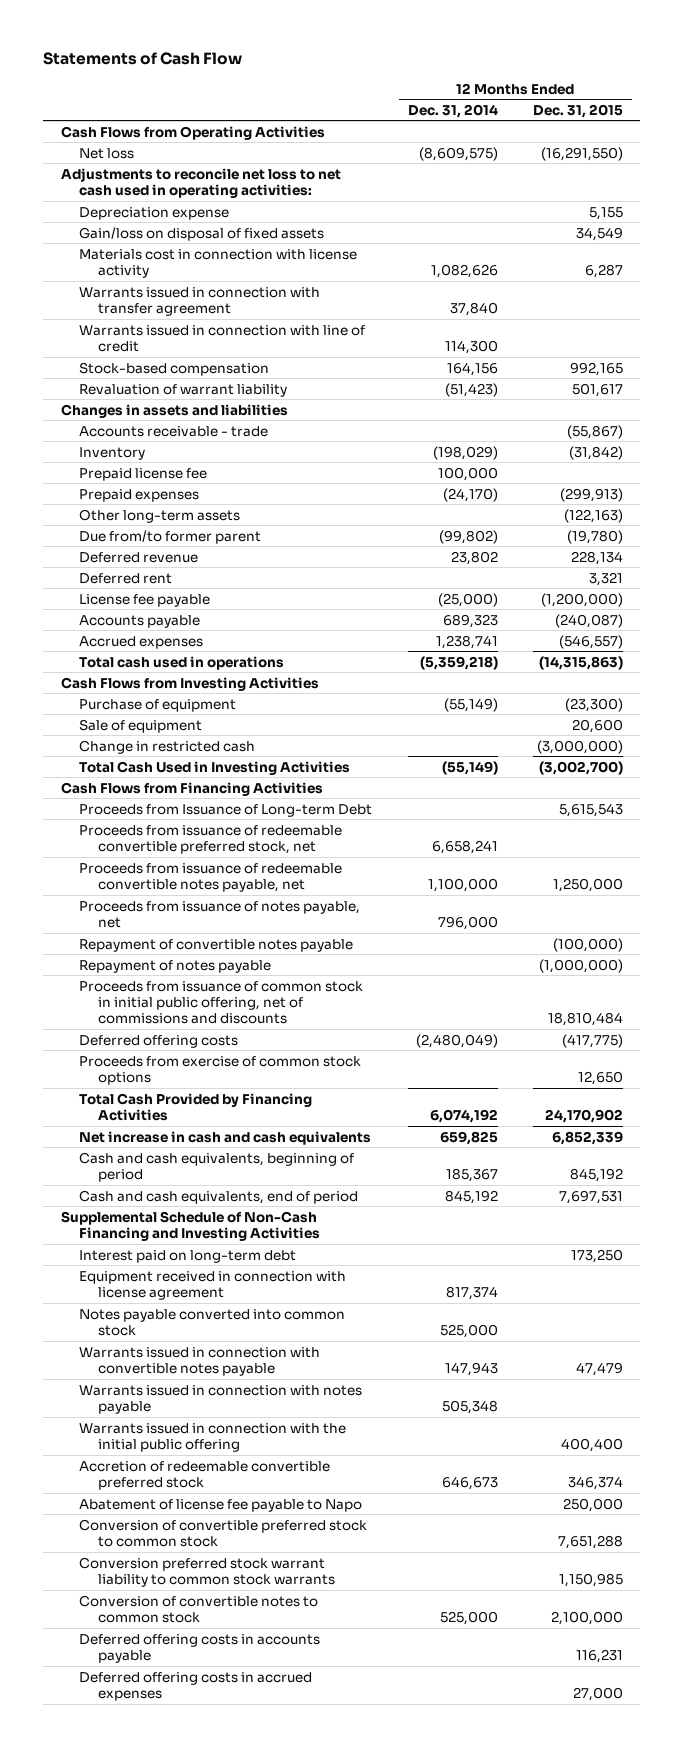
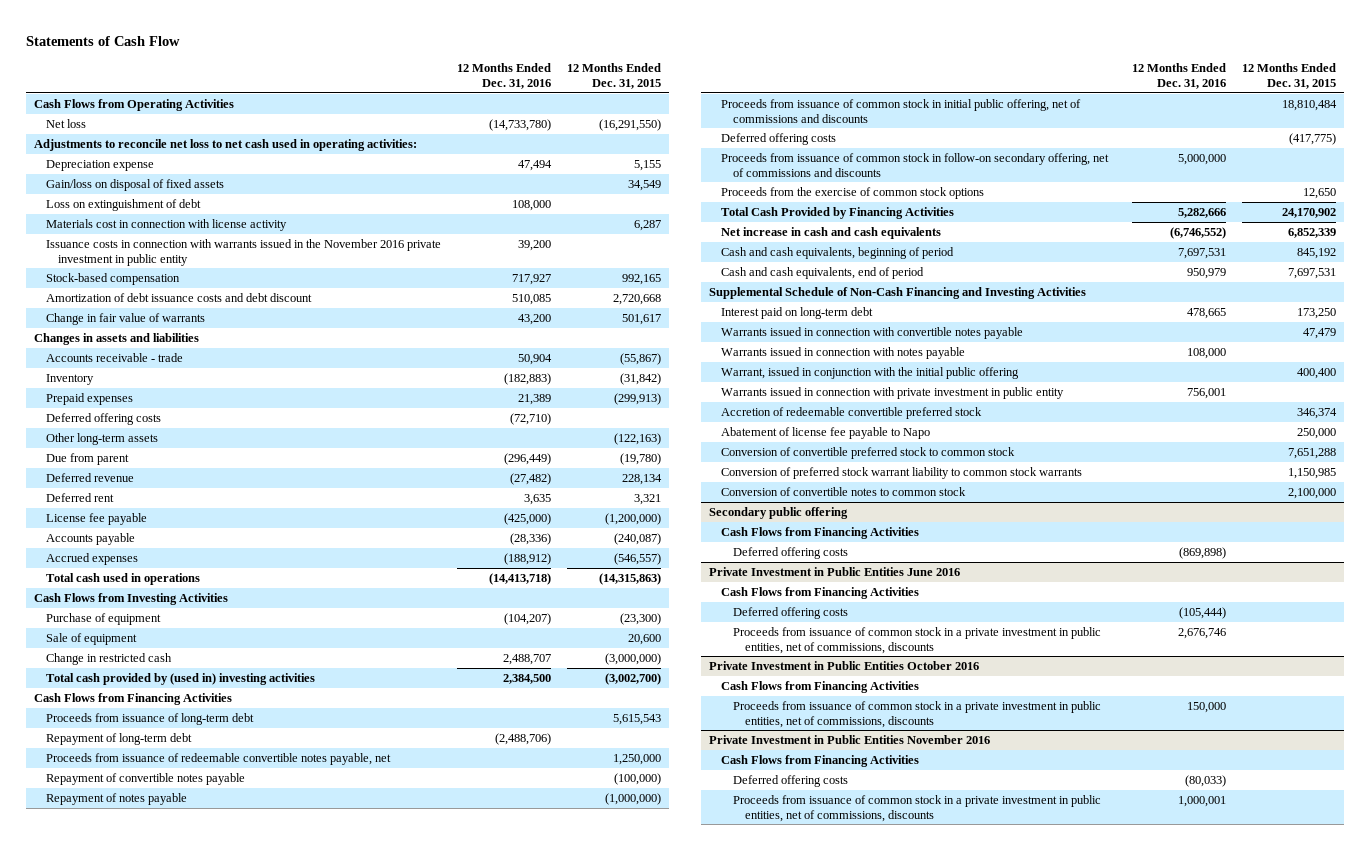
- | 12 Months Ended Dec. 31, 2014 | 12 Months Ended Dec. 31, 2015
+ | 12 Months Ended Dec. 31, 2016 | 12 Months Ended Dec. 31, 2015
+ Loss on extinguishment of debt | 108,000 |
- Warrants issued in connection with transfer agreement | 37,840 |
- Warrants issued in connection with line of credit | 114,300 |
+ Issuance costs in connection with warrants issued in the November 2016 private investment in public entity | 39,200 |
- Revaluation of warrant liability | (51,423) | 501,617
+ Amortization of debt issuance costs and debt discount | 510,085 | 2,720,668
+ Change in fair value of warrants | 43,200 | 501,617
- Prepaid license fee | 100,000 |
+ Deferred offering costs | (72,710) |
- Due from/to former parent | (99,802) | (19,780)
+ Due from parent | (296,449) | (19,780)
- Total Cash Used in Investing Activities | (55,149) | (3,002,700)
+ Total cash provided by (used in) investing activities | 2,384,500 | (3,002,700)
- Proceeds from Issuance of Long-term Debt | | 5,615,543
- Proceeds from issuance of redeemable convertible preferred stock, net | 6,658,241 |
+ Proceeds from issuance of long-term debt | | 5,615,543
+ Repayment of long-term debt | (2,488,706) |
- Proceeds from issuance of notes payable, net | 796,000 |
- Proceeds from exercise of common stock options | | 12,650
+ Proceeds from issuance of common stock in follow-on secondary offering, net of commissions and discounts | 5,000,000 |
+ Proceeds from the exercise of common stock options | | 12,650
- Equipment received in connection with license agreement | 817,374 |
- Notes payable converted into common stock | 525,000 |
- Warrants issued in connection with the initial public offering | | 400,400
+ Warrant, issued in conjunction with the initial public offering | | 400,400
+ Warrants issued in connection with private investment in public entity | 756,001 |
- Conversion preferred stock warrant liability to common stock warrants | | 1,150,985
+ Conversion of preferred stock warrant liability to common stock warrants | | 1,150,985
- Deferred offering costs in accounts payable | | 116,231
- Deferred offering costs in accrued expenses | | 27,000
+ Secondary public offering
+ Cash Flows from Financing Activities
+ Deferred offering costs | (869,898) |
+ Private Investment in Public Entities June 2016
+ Cash Flows from Financing Activities
+ Deferred offering costs | (105,444) |
+ Proceeds from issuance of common stock in a private investment in public entities, net of commissions, discounts | 2,676,746 |
+ Private Investment in Public Entities October 2016
+ Cash Flows from Financing Activities
+ Proceeds from issuance of common stock in a private investment in public entities, net of commissions, discounts | 150,000 |
+ Private Investment in Public Entities November 2016
+ Cash Flows from Financing Activities
+ Deferred offering costs | (80,033) |
+ Proceeds from issuance of common stock in a private investment in public entities, net of commissions, discounts | 1,000,001 |

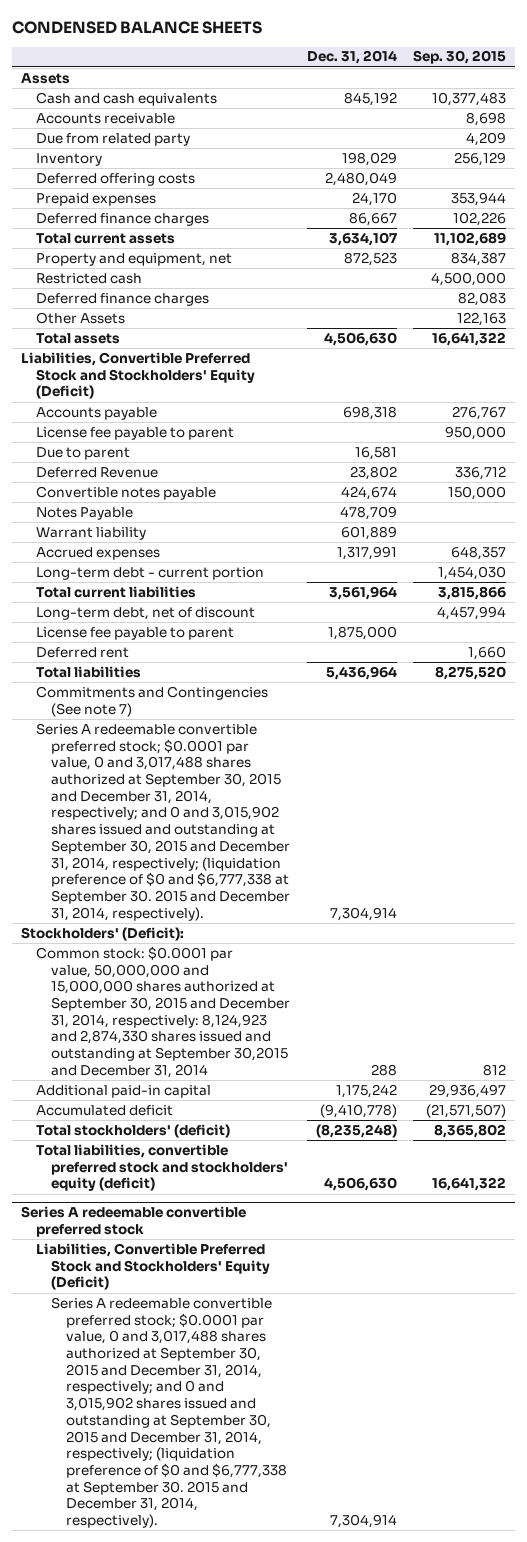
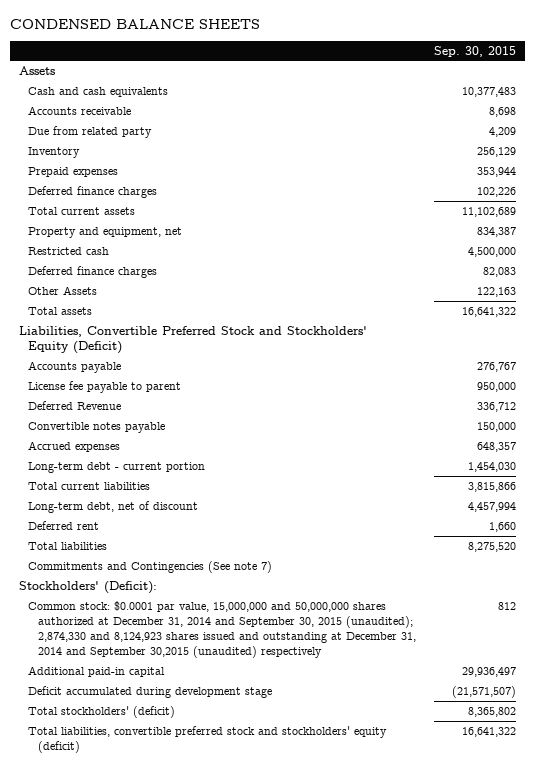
- | Dec. 31, 2014 | Sep. 30, 2015
+ | Sep. 30, 2015
- Deferred offering costs | 2,480,049 |
- Due to parent | 16,581 |
- Notes Payable | 478,709 |
- Warrant liability | 601,889 |
- License fee payable to parent | 1,875,000 |
- Series A redeemable convertible preferred stock; $0.0001 par value, 0 and 3,017,488 shares authorized at September 30, 2015 and December 31, 2014, respectively; and 0 and 3,015,902 shares issued and outstanding at September 30, 2015 and December 31, 2014, respectively; (liquidation preference of $0 and $6,777,338 at September 30. 2015 and December 31, 2014, respectively). | 7,304,914 |
- Common stock: $0.0001 par value, 50,000,000 and 15,000,000 shares authorized at September 30, 2015 and December 31, 2014, respectively: 8,124,923 and 2,874,330 shares issued and outstanding at September 30,2015 and December 31, 2014 | 288 | 812
+ Common stock: $0.0001 par value, 15,000,000 and 50,000,000 shares authorized at December 31, 2014 and September 30, 2015 (unaudited); 2,874,330 and 8,124,923 shares issued and outstanding at December 31, 2014 and September 30,2015 (unaudited) respectively | 812
- Accumulated deficit | (9,410,778) | (21,571,507)
+ Deficit accumulated during development stage | (21,571,507)
- Series A redeemable convertible preferred stock
- Liabilities, Convertible Preferred Stock and Stockholders' Equity (Deficit)
- Series A redeemable convertible preferred stock; $0.0001 par value, 0 and 3,017,488 shares authorized at September 30, 2015 and December 31, 2014, respectively; and 0 and 3,015,902 shares issued and outstanding at September 30, 2015 and December 31, 2014, respectively; (liquidation preference of $0 and $6,777,338 at September 30. 2015 and December 31, 2014, respectively). | 7,304,914 |

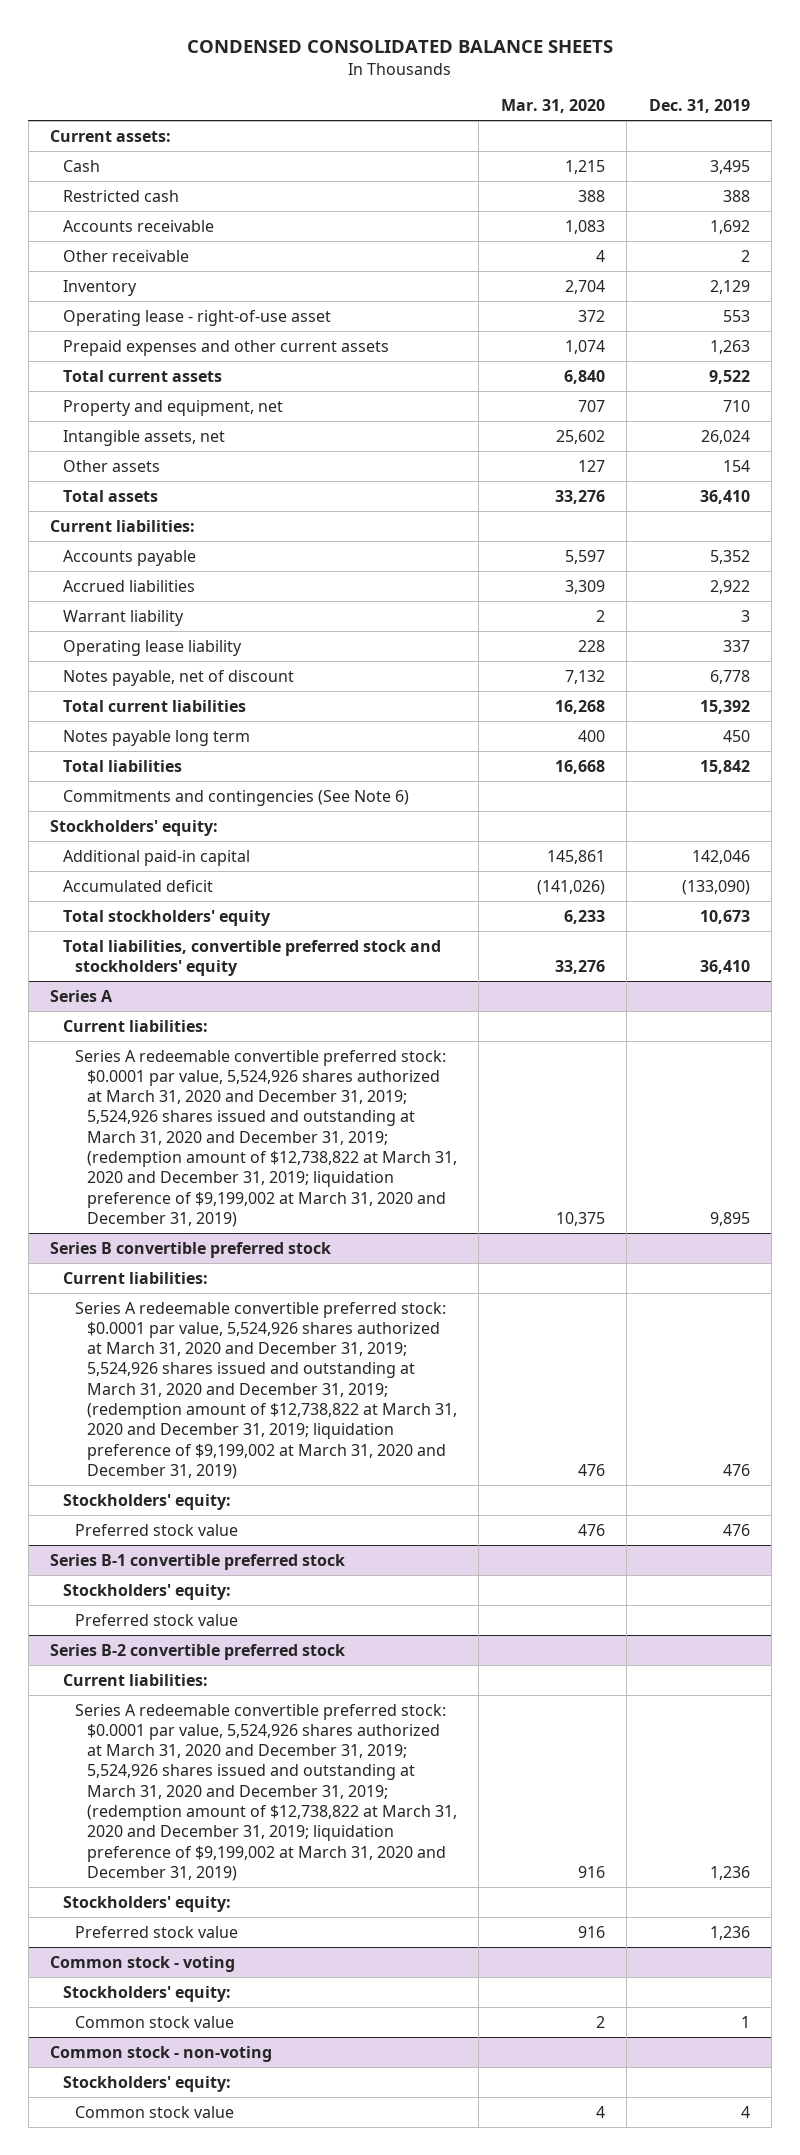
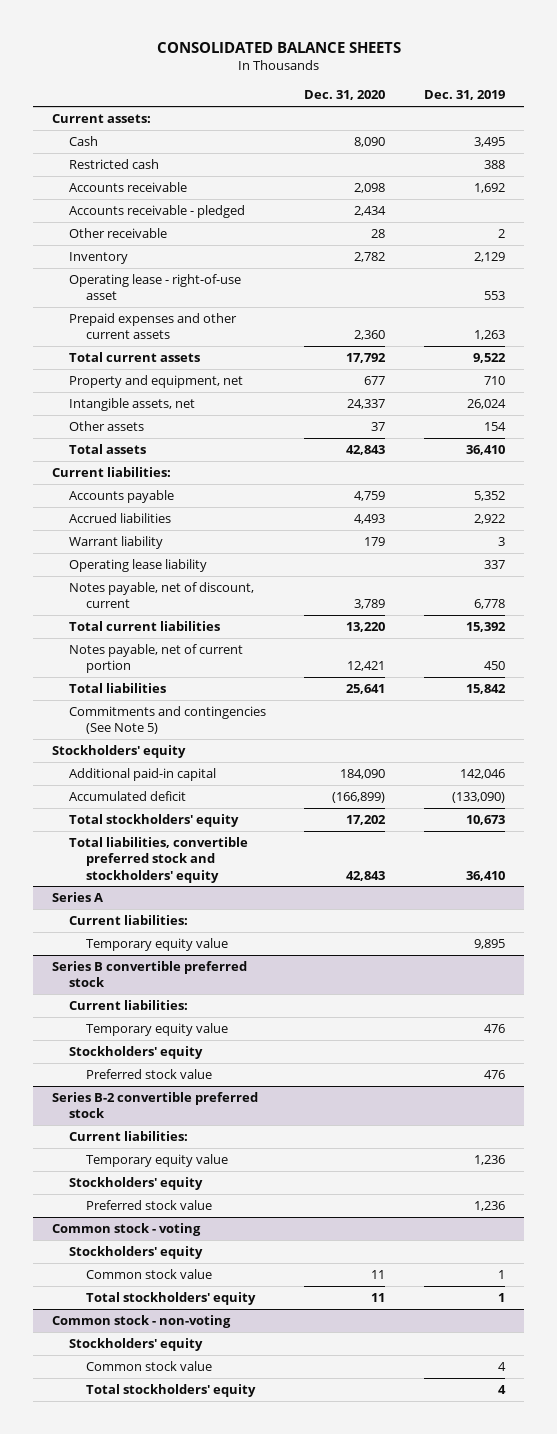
- CONDENSED CONSOLIDATED BALANCE SHEETS
+ CONSOLIDATED BALANCE SHEETS
- | Mar. 31, 2020 | Dec. 31, 2019
+ | Dec. 31, 2020 | Dec. 31, 2019
+ Accounts receivable - pledged | 2,434 |
- Notes payable, net of discount | 7,132 | 6,778
+ Notes payable, net of discount, current | 3,789 | 6,778
- Notes payable long term | 400 | 450
+ Notes payable, net of current portion | 12,421 | 450
- Commitments and contingencies (See Note 6)
- Stockholders' equity:
+ Commitments and contingencies (See Note 5)
+ Stockholders' equity
@ Series A
- Series A redeemable convertible preferred stock: $0.0001 par value, 5,524,926 shares authorized at March 31, 2020 and December 31, 2019; 5,524,926 shares issued and outstanding at March 31, 2020 and December 31, 2019; (redemption amount of $12,738,822 at March 31, 2020 and December 31, 2019; liquidation preference of $9,199,002 at March 31, 2020 and December 31, 2019) | 10,375 | 9,895
+ Temporary equity value | | 9,895
@ Series B convertible preferred stock
- Series A redeemable convertible preferred stock: $0.0001 par value, 5,524,926 shares authorized at March 31, 2020 and December 31, 2019; 5,524,926 shares issued and outstanding at March 31, 2020 and December 31, 2019; (redemption amount of $12,738,822 at March 31, 2020 and December 31, 2019; liquidation preference of $9,199,002 at March 31, 2020 and December 31, 2019) | 476 | 476
- Stockholders' equity:
+ Temporary equity value | | 476
+ Stockholders' equity
- Series B-1 convertible preferred stock
- Stockholders' equity:
- Preferred stock value
@ Series B-2 convertible preferred stock
- Series A redeemable convertible preferred stock: $0.0001 par value, 5,524,926 shares authorized at March 31, 2020 and December 31, 2019; 5,524,926 shares issued and outstanding at March 31, 2020 and December 31, 2019; (redemption amount of $12,738,822 at March 31, 2020 and December 31, 2019; liquidation preference of $9,199,002 at March 31, 2020 and December 31, 2019) | 916 | 1,236
- Stockholders' equity:
+ Temporary equity value | | 1,236
+ Stockholders' equity
@ Common stock - voting
- Stockholders' equity:
+ Stockholders' equity
+ Total stockholders' equity | 11 | 1
@ Common stock - non-voting
- Stockholders' equity:
+ Stockholders' equity
+ Total stockholders' equity | | 4

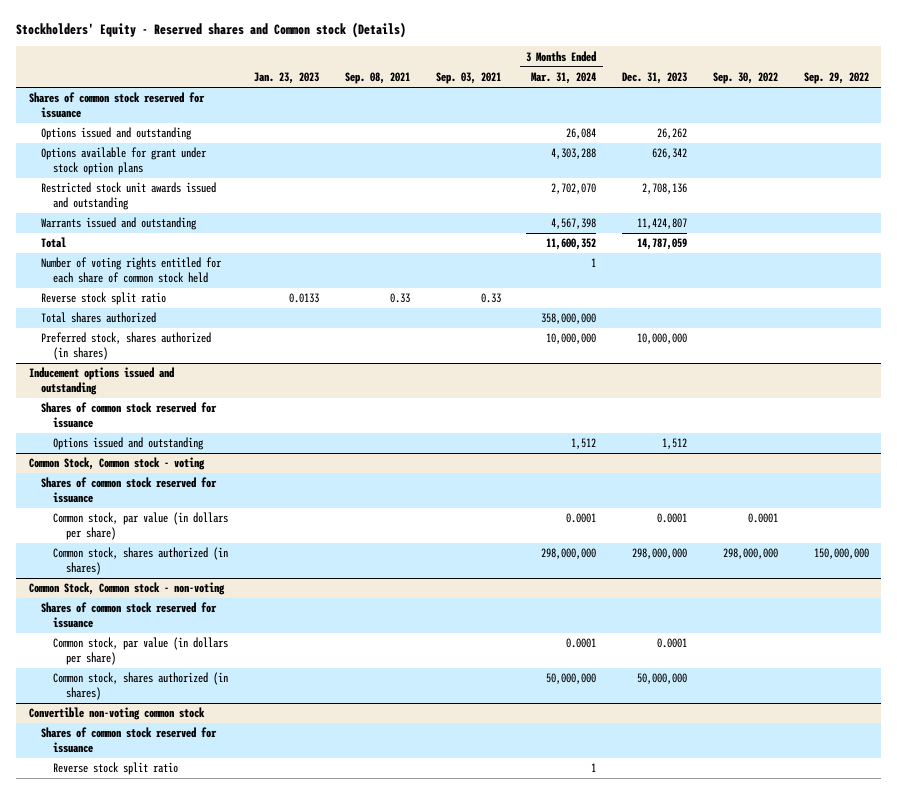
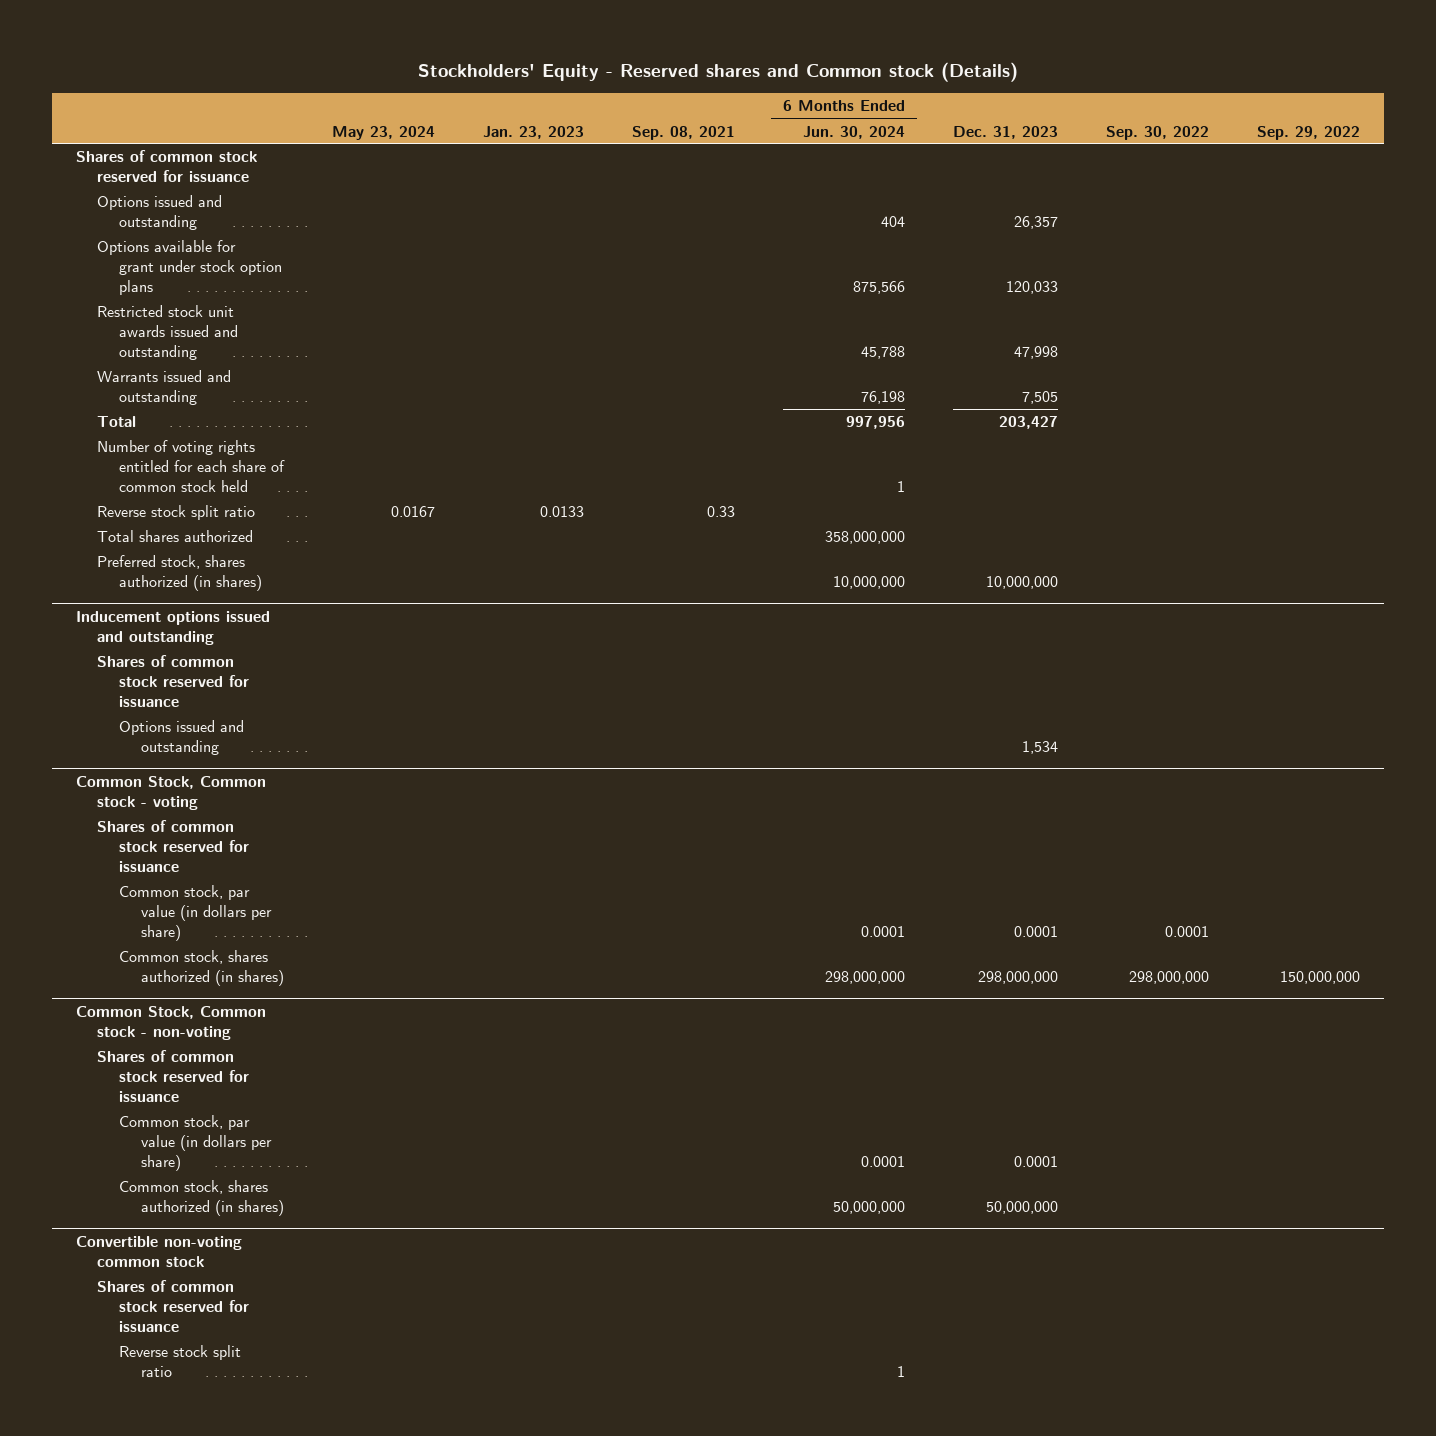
- | Jan. 23, 2023 | Sep. 08, 2021 | Sep. 03, 2021 | 3 Months Ended Mar. 31, 2024 | Dec. 31, 2023 | Sep. 30, 2022 | Sep. 29, 2022
+ | May 23, 2024 | Jan. 23, 2023 | Sep. 08, 2021 | 6 Months Ended Jun. 30, 2024 | Dec. 31, 2023 | Sep. 30, 2022 | Sep. 29, 2022
- Options issued and outstanding | | | | 26,084 | 26,262 | |
- Options available for grant under stock option plans | | | | 4,303,288 | 626,342 | |
- Restricted stock unit awards issued and outstanding | | | | 2,702,070 | 2,708,136 | |
- Warrants issued and outstanding | | | | 4,567,398 | 11,424,807 | |
- Total | | | | 11,600,352 | 14,787,059 | |
+ Options issued and outstanding | | | | 404 | 26,357 | |
+ Options available for grant under stock option plans | | | | 875,566 | 120,033 | |
+ Restricted stock unit awards issued and outstanding | | | | 45,788 | 47,998 | |
+ Warrants issued and outstanding | | | | 76,198 | 7,505 | |
+ Total | | | | 997,956 | 203,427 | |
@ Inducement options issued and outstanding
- Options issued and outstanding | | | | 1,512 | 1,512 | |
+ Options issued and outstanding | | | | | 1,534 | |

